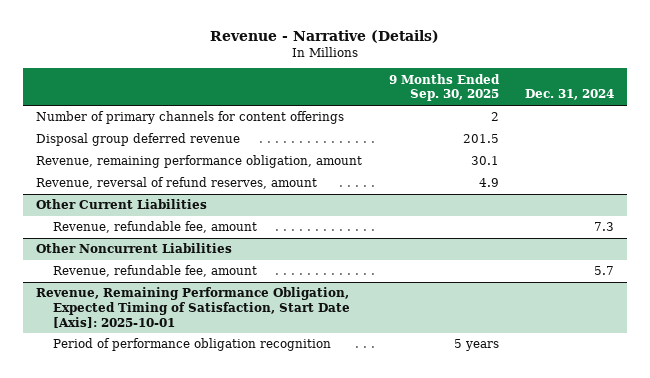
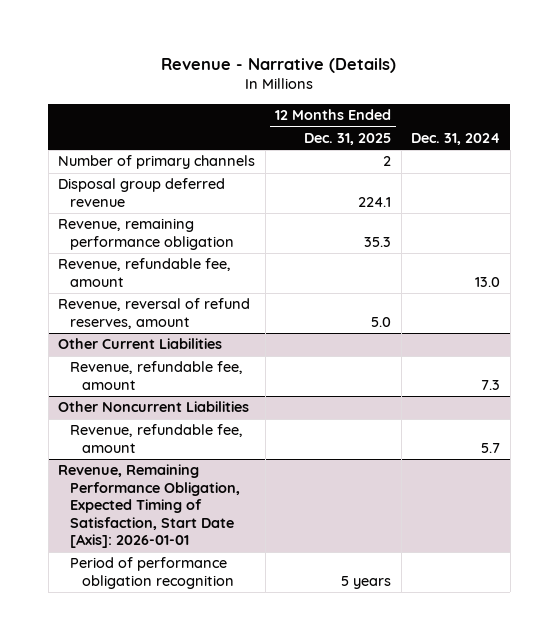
- | 9 Months Ended Sep. 30, 2025 | Dec. 31, 2024
+ | 12 Months Ended Dec. 31, 2025 | Dec. 31, 2024
- Number of primary channels for content offerings | 2 |
+ Number of primary channels | 2 |
- Revenue, remaining performance obligation, amount | 30.1 |
+ Revenue, remaining performance obligation | 35.3 |
+ Revenue, refundable fee, amount | | 13.0
- Revenue, Remaining Performance Obligation, Expected Timing of Satisfaction, Start Date [Axis]: 2025-10-01
- Period of performance obligation recognition | 5 years |
+ Revenue, Remaining Performance Obligation, Expected Timing of Satisfaction, Start Date [Axis]: 2026-01-01
+ Period of performance obligation recognition | 5 years |

